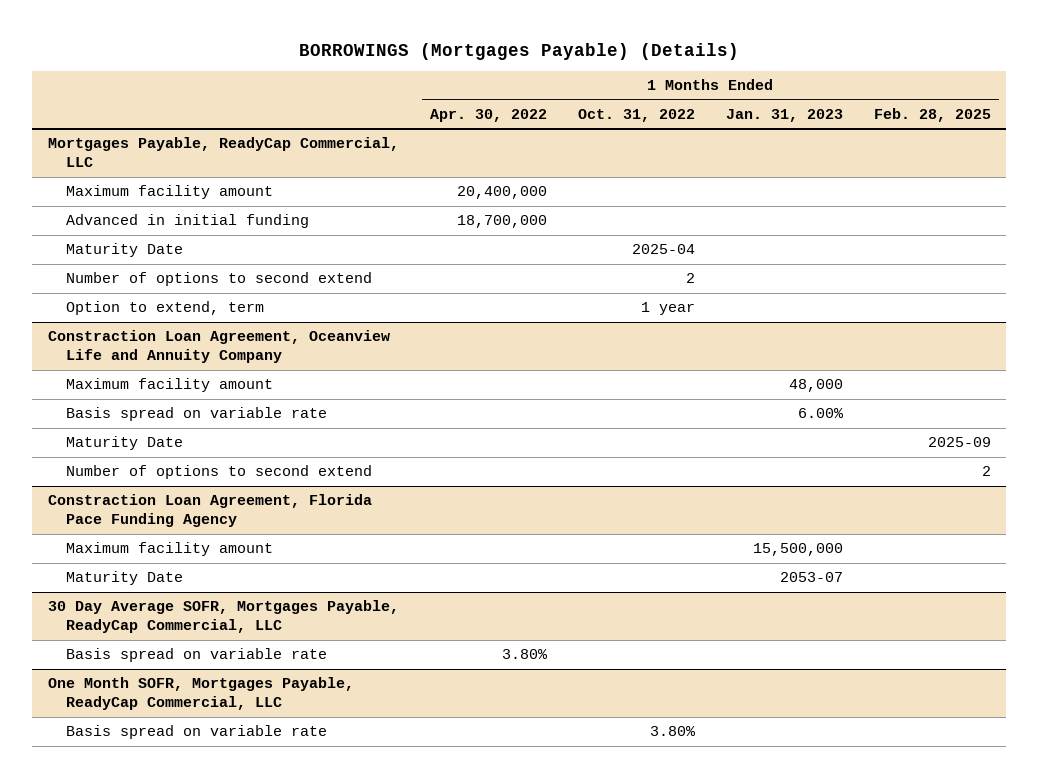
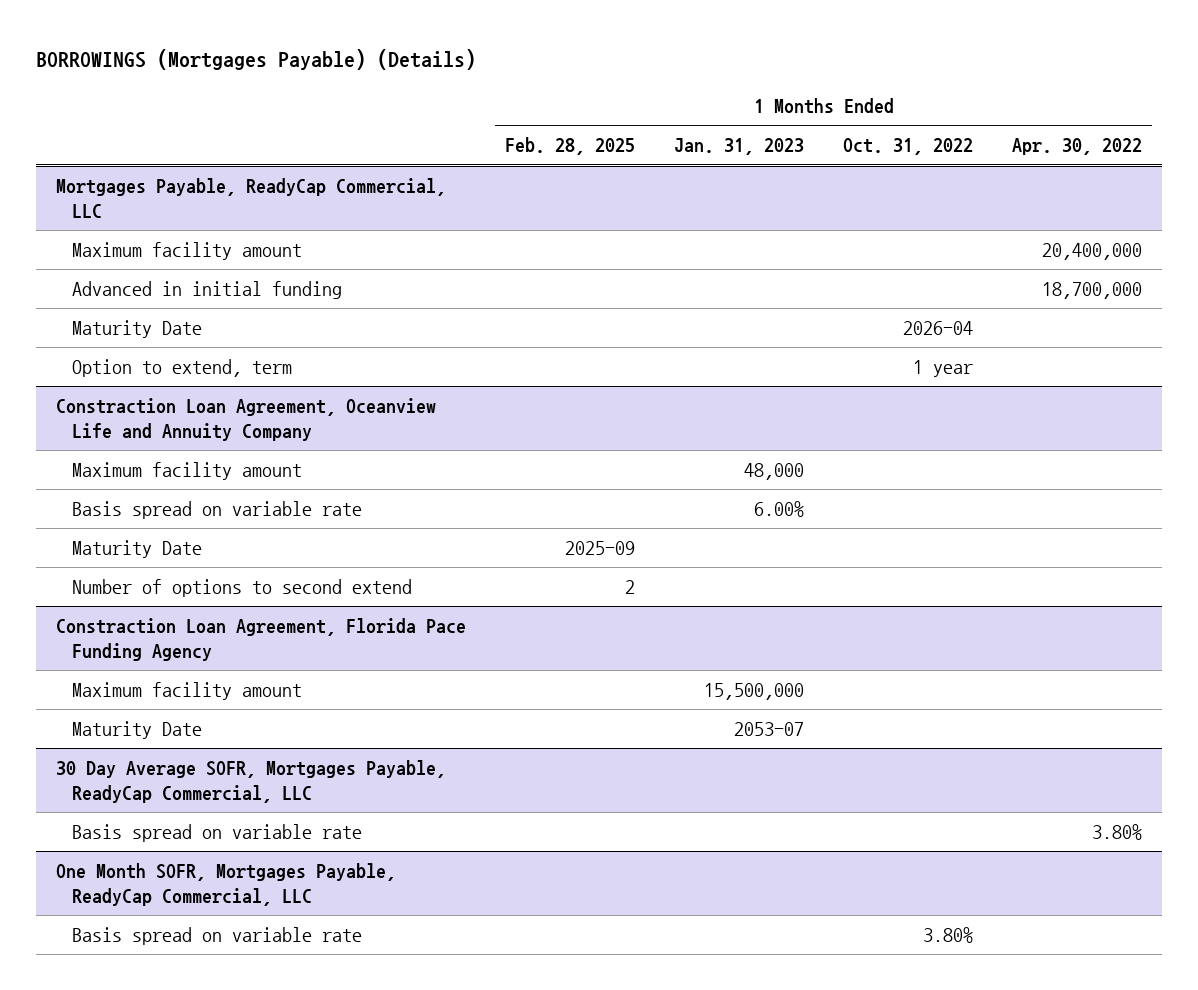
- | 1 Months Ended Apr. 30, 2022 | 1 Months Ended Oct. 31, 2022 | 1 Months Ended Jan. 31, 2023 | 1 Months Ended Feb. 28, 2025
+ | 1 Months Ended Feb. 28, 2025 | 1 Months Ended Jan. 31, 2023 | 1 Months Ended Oct. 31, 2022 | 1 Months Ended Apr. 30, 2022
@ Mortgages Payable, ReadyCap Commercial, LLC
- Maturity Date | | 2025-04 | |
- Number of options to second extend | | 2 | |
+ Maturity Date | | | 2026-04 |

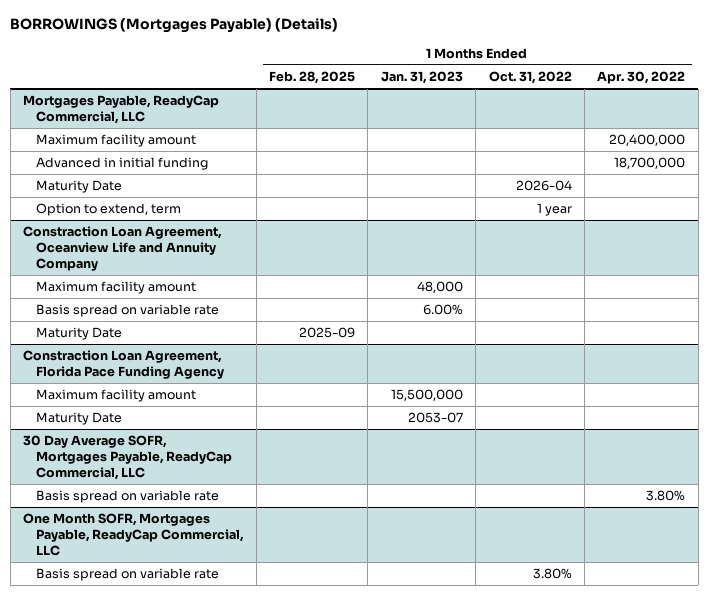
@ Constraction Loan Agreement, Oceanview Life and Annuity Company
- Number of options to second extend | 2 | | |

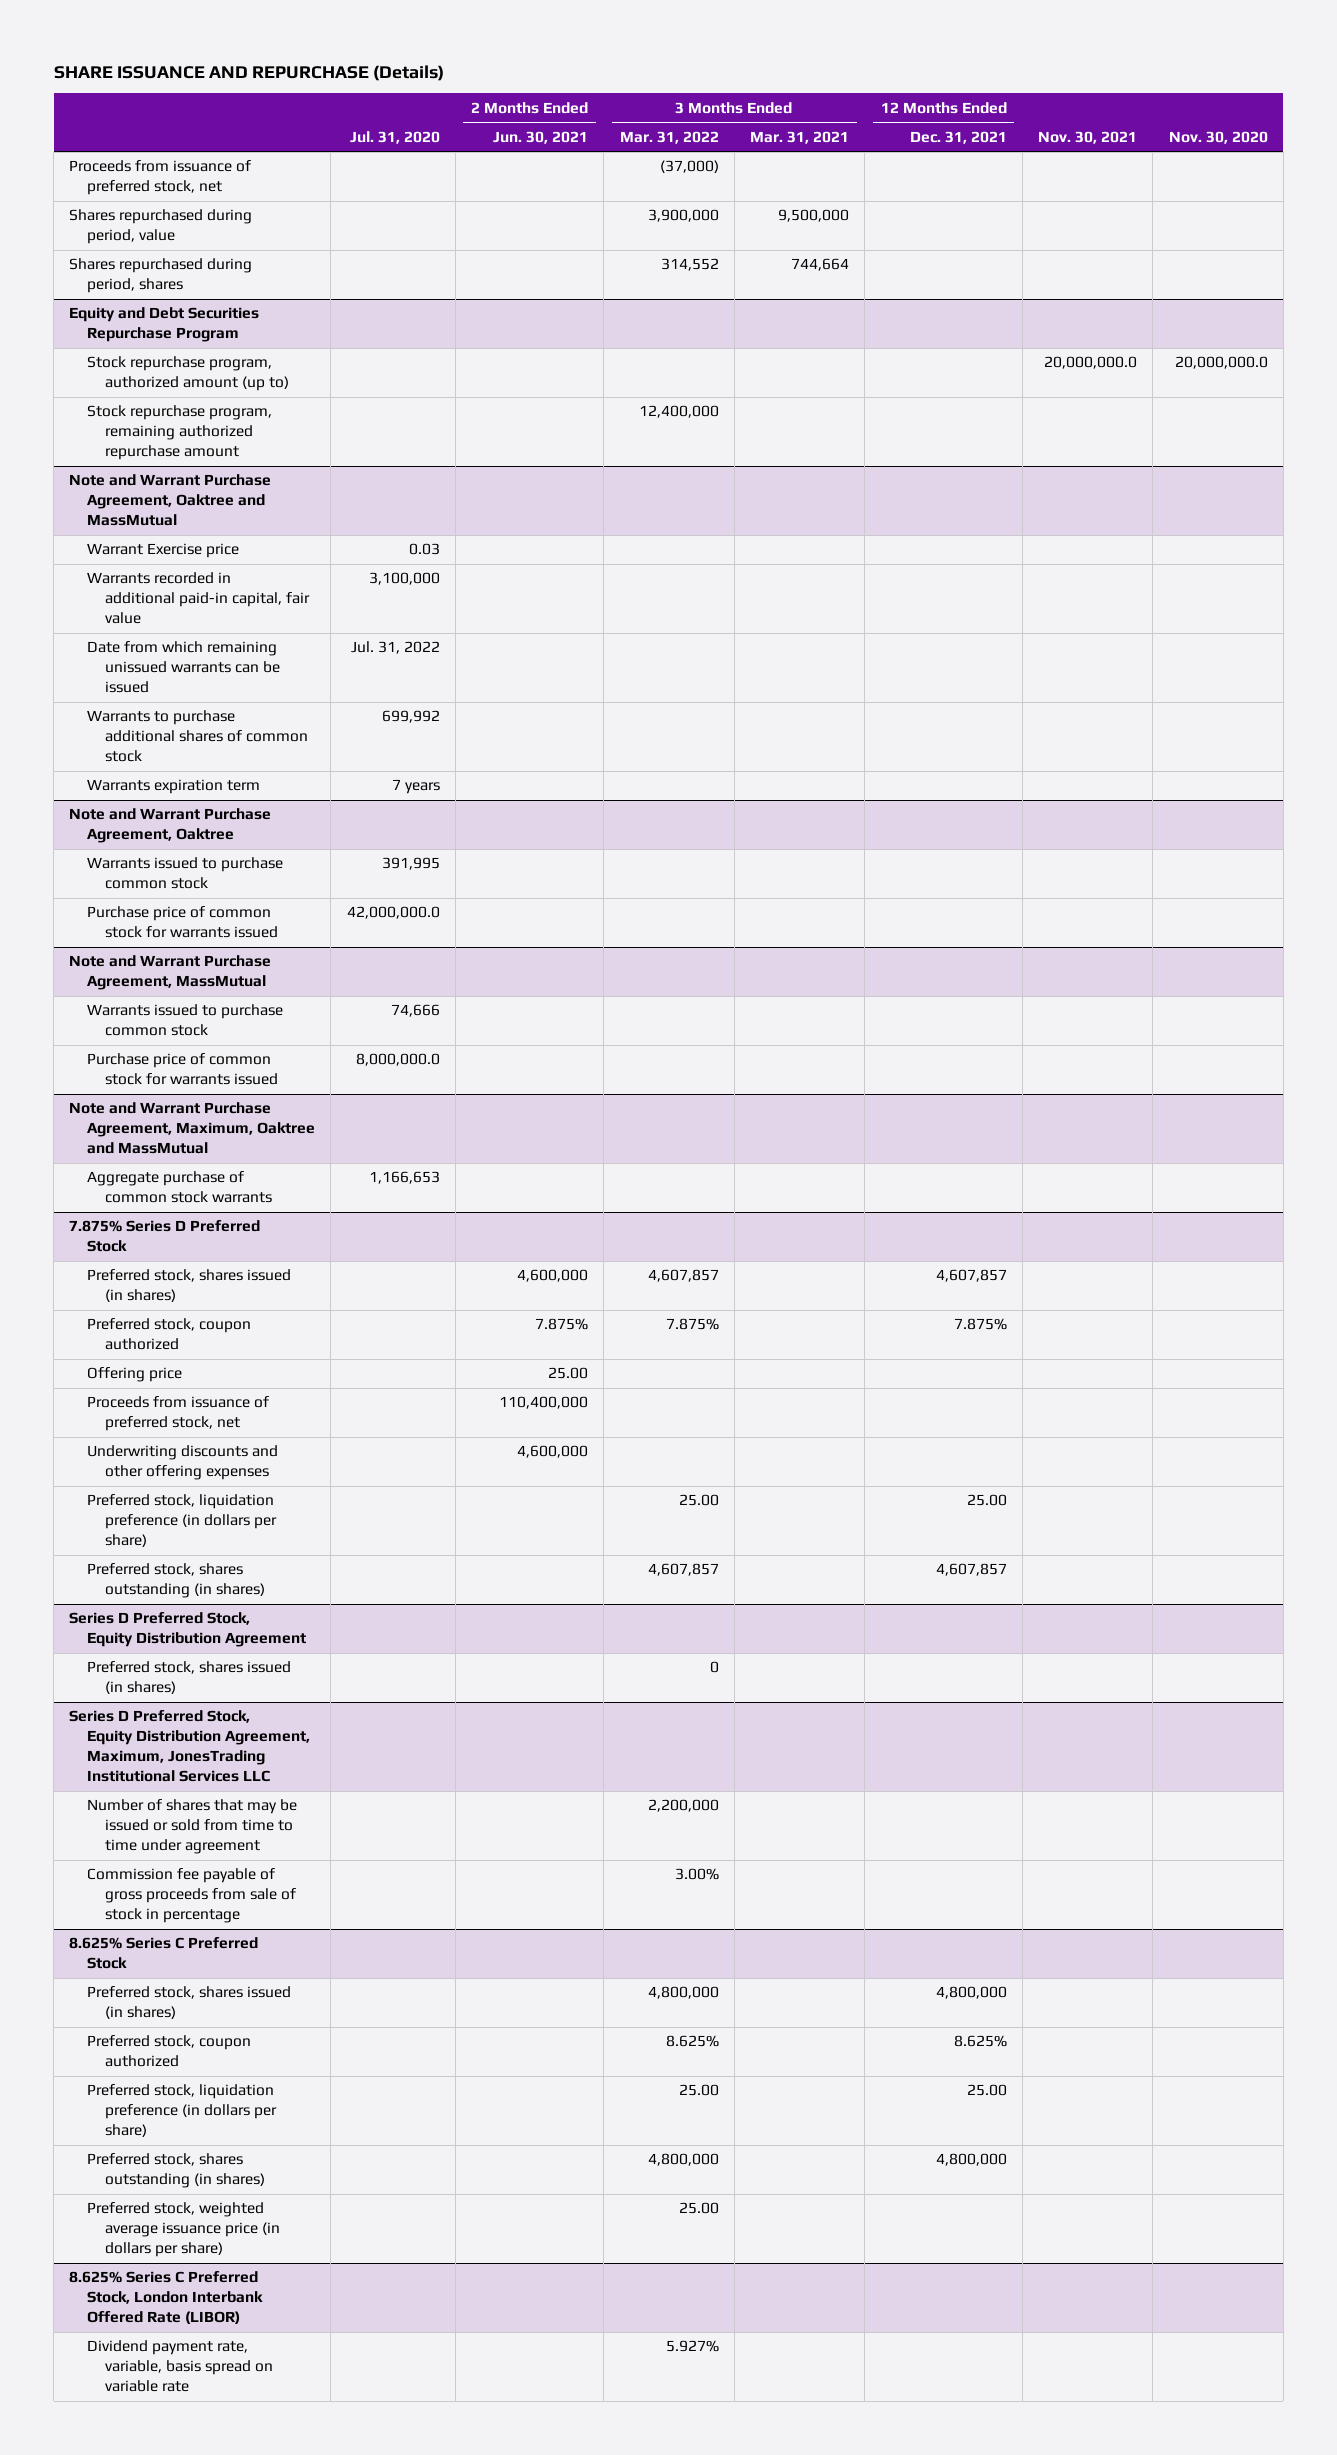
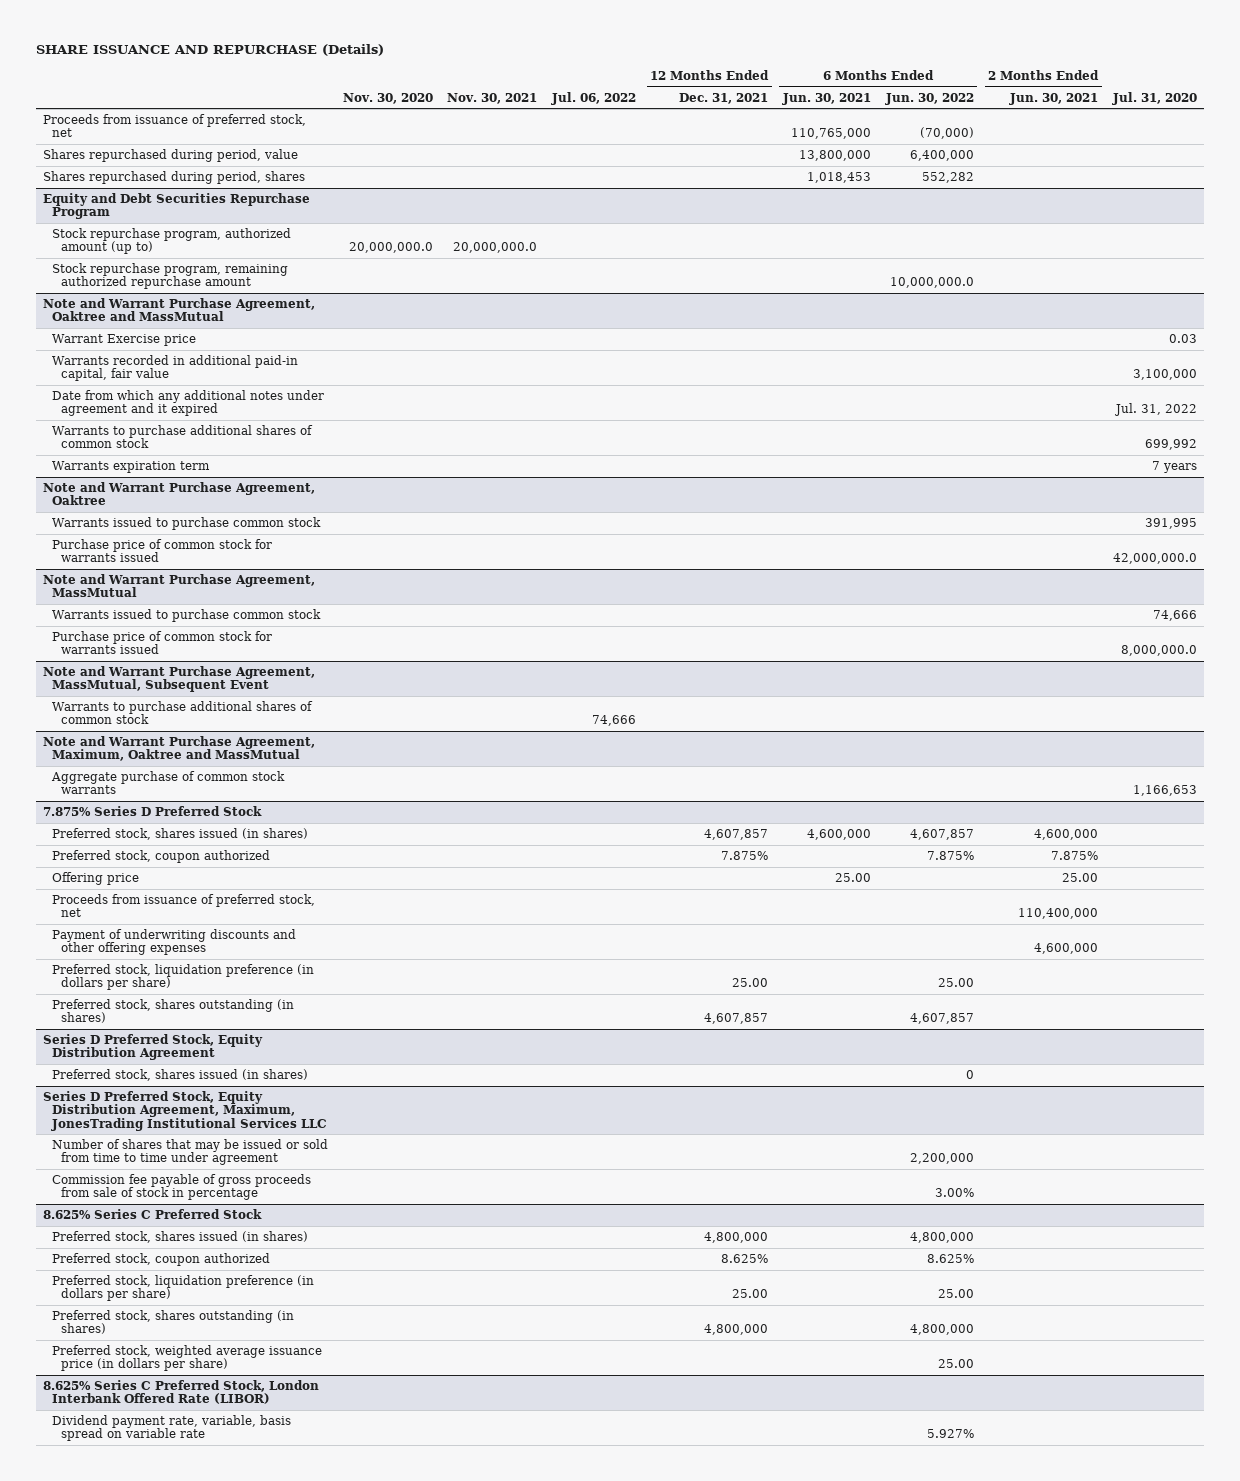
- | Jul. 31, 2020 | 2 Months Ended Jun. 30, 2021 | 3 Months Ended Mar. 31, 2022 | 3 Months Ended Mar. 31, 2021 | 12 Months Ended Dec. 31, 2021 | Nov. 30, 2021 | Nov. 30, 2020
+ | Nov. 30, 2020 | Nov. 30, 2021 | Jul. 06, 2022 | 12 Months Ended Dec. 31, 2021 | 6 Months Ended Jun. 30, 2021 | 6 Months Ended Jun. 30, 2022 | 2 Months Ended Jun. 30, 2021 | Jul. 31, 2020
@ Note and Warrant Purchase Agreement, Oaktree and MassMutual
- Date from which remaining unissued warrants can be issued | Jul. 31, 2022 | | | | | |
+ Date from which any additional notes under agreement and it expired | | | | | | | | Jul. 31, 2022
+ Note and Warrant Purchase Agreement, MassMutual, Subsequent Event
+ Warrants to purchase additional shares of common stock | | | 74,666 | | | | |
@ 7.875% Series D Preferred Stock
- Underwriting discounts and other offering expenses | | 4,600,000 | | | | |
+ Payment of underwriting discounts and other offering expenses | | | | | | | 4,600,000 |

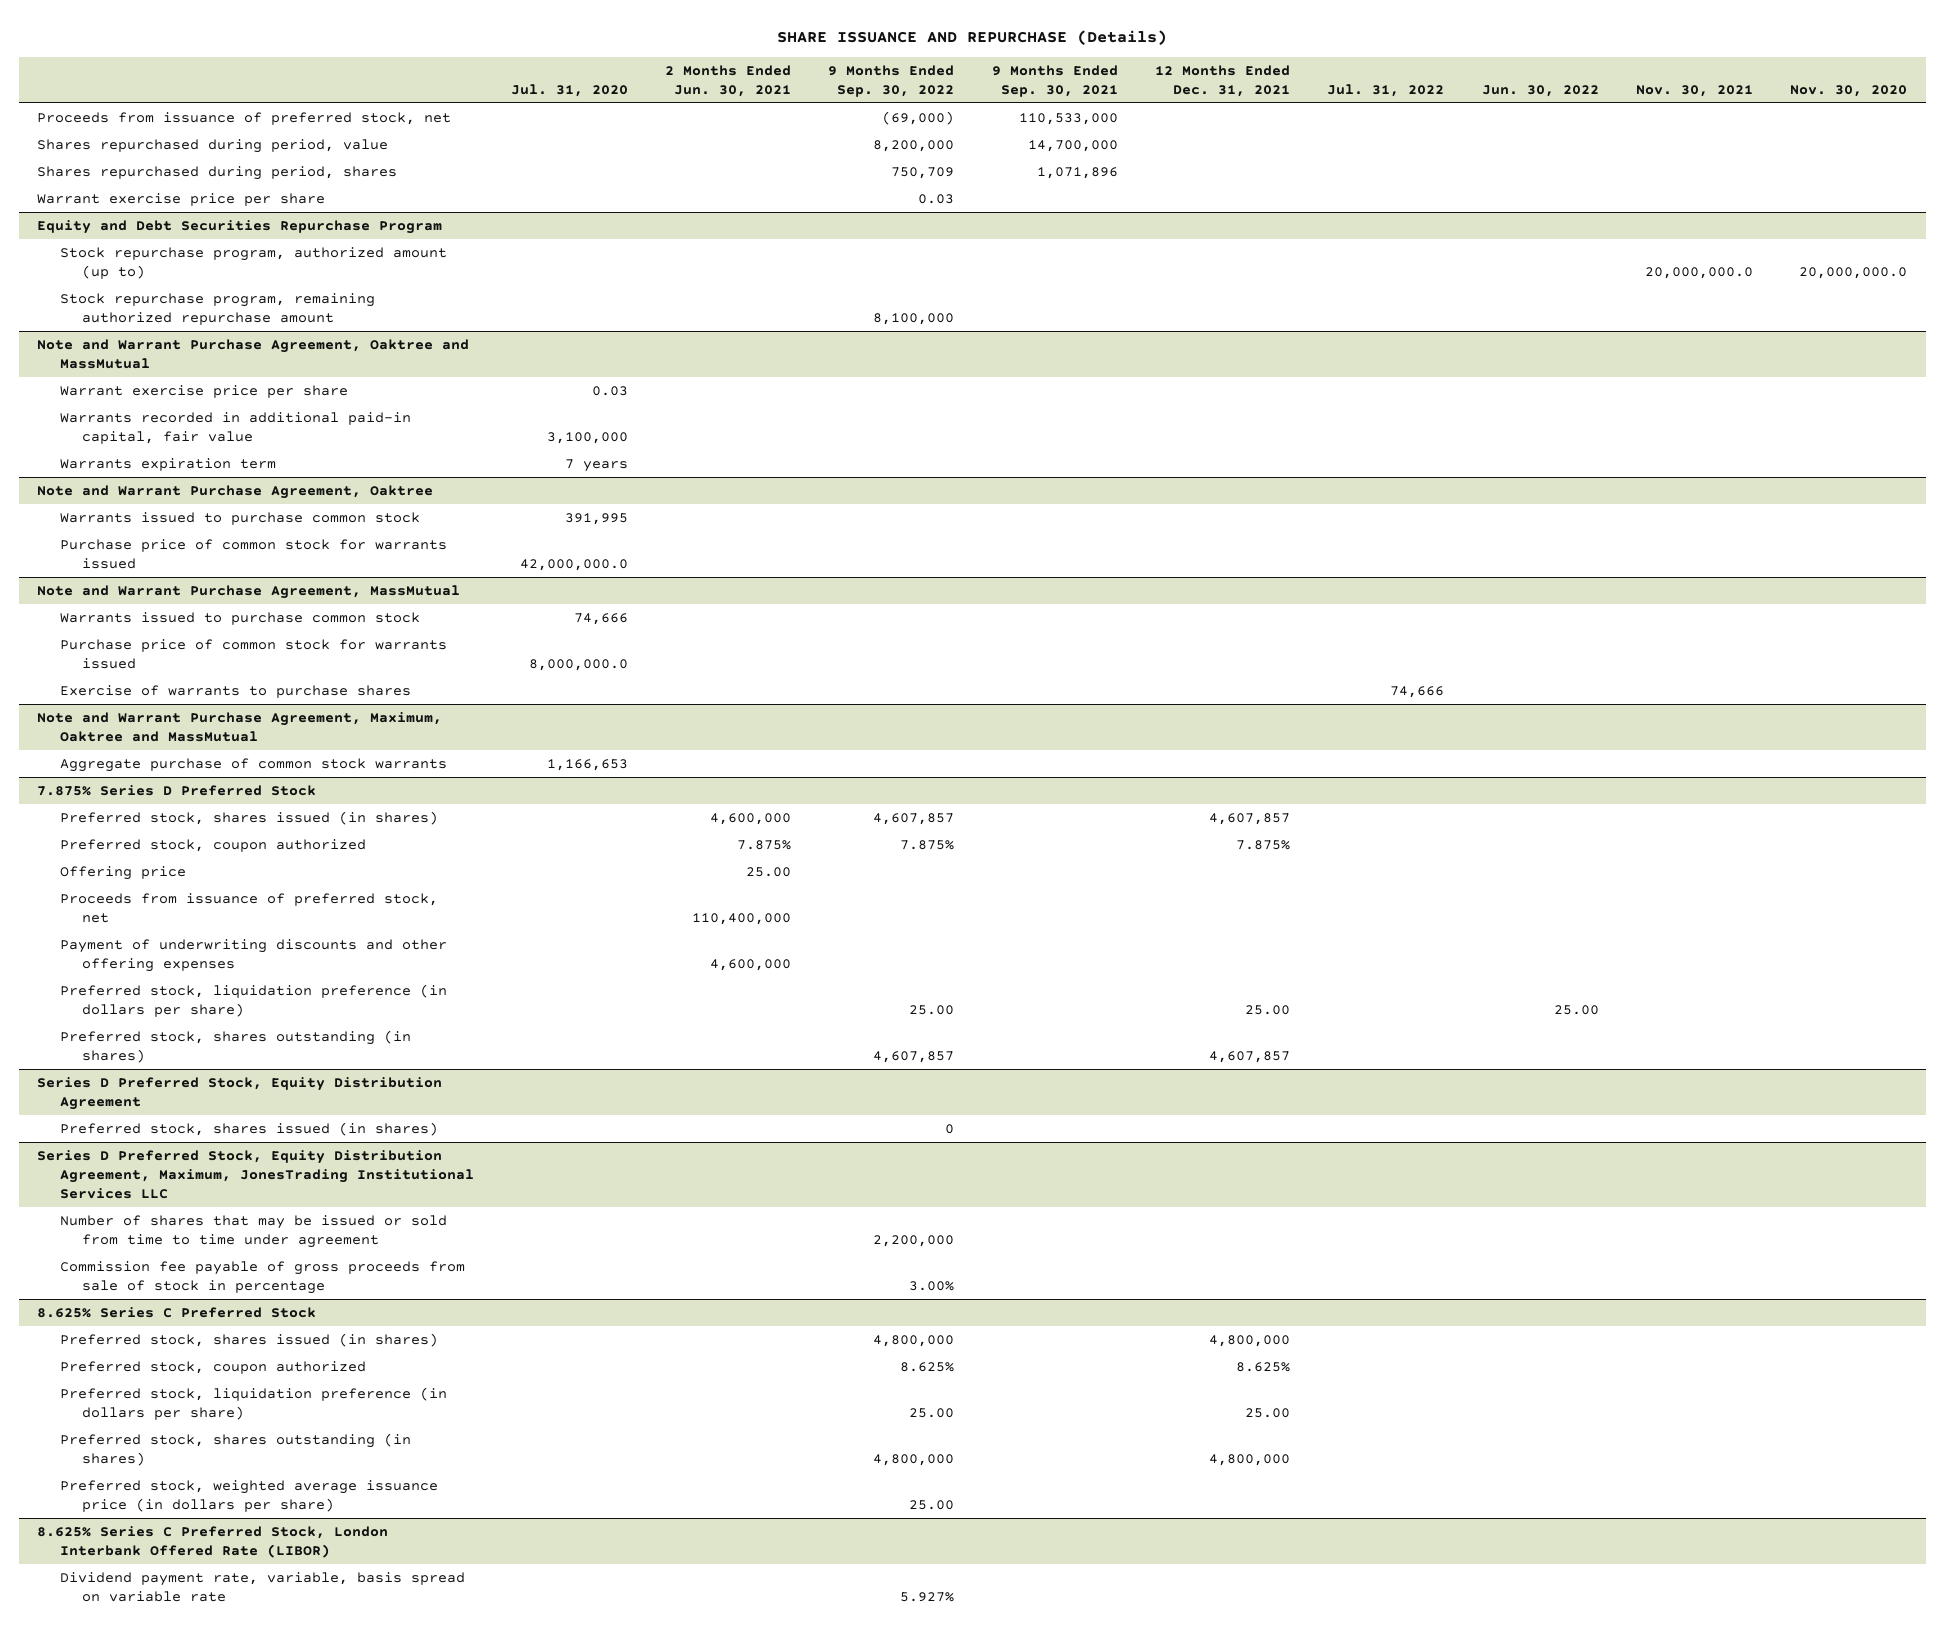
- | Nov. 30, 2020 | Nov. 30, 2021 | Jul. 06, 2022 | 12 Months Ended Dec. 31, 2021 | 6 Months Ended Jun. 30, 2021 | 6 Months Ended Jun. 30, 2022 | 2 Months Ended Jun. 30, 2021 | Jul. 31, 2020
+ | Jul. 31, 2020 | 2 Months Ended Jun. 30, 2021 | 9 Months Ended Sep. 30, 2022 | 9 Months Ended Sep. 30, 2021 | 12 Months Ended Dec. 31, 2021 | Jul. 31, 2022 | Jun. 30, 2022 | Nov. 30, 2021 | Nov. 30, 2020
+ Warrant exercise price per share | | | 0.03 | | | | | |
@ Note and Warrant Purchase Agreement, Oaktree and MassMutual
- Warrant Exercise price | | | | | | | | 0.03
+ Warrant exercise price per share | 0.03 | | | | | | | |
- Date from which any additional notes under agreement and it expired | | | | | | | | Jul. 31, 2022
- Warrants to purchase additional shares of common stock | | | | | | | | 699,992
- Note and Warrant Purchase Agreement, MassMutual, Subsequent Event
- Warrants to purchase additional shares of common stock | | | 74,666 | | | | |
@ Note and Warrant Purchase Agreement, MassMutual
+ Exercise of warrants to purchase shares | | | | | | 74,666 | | |

